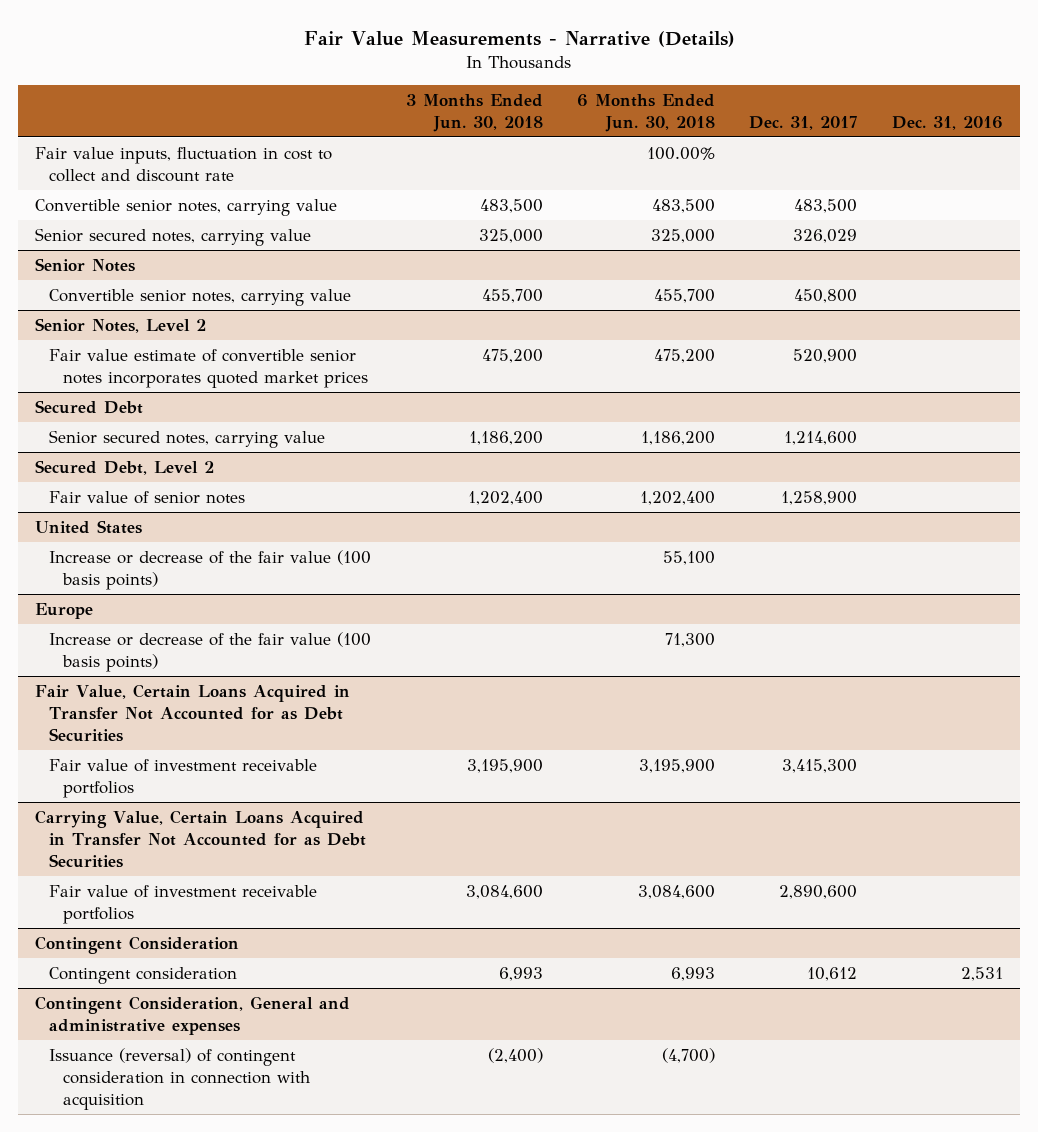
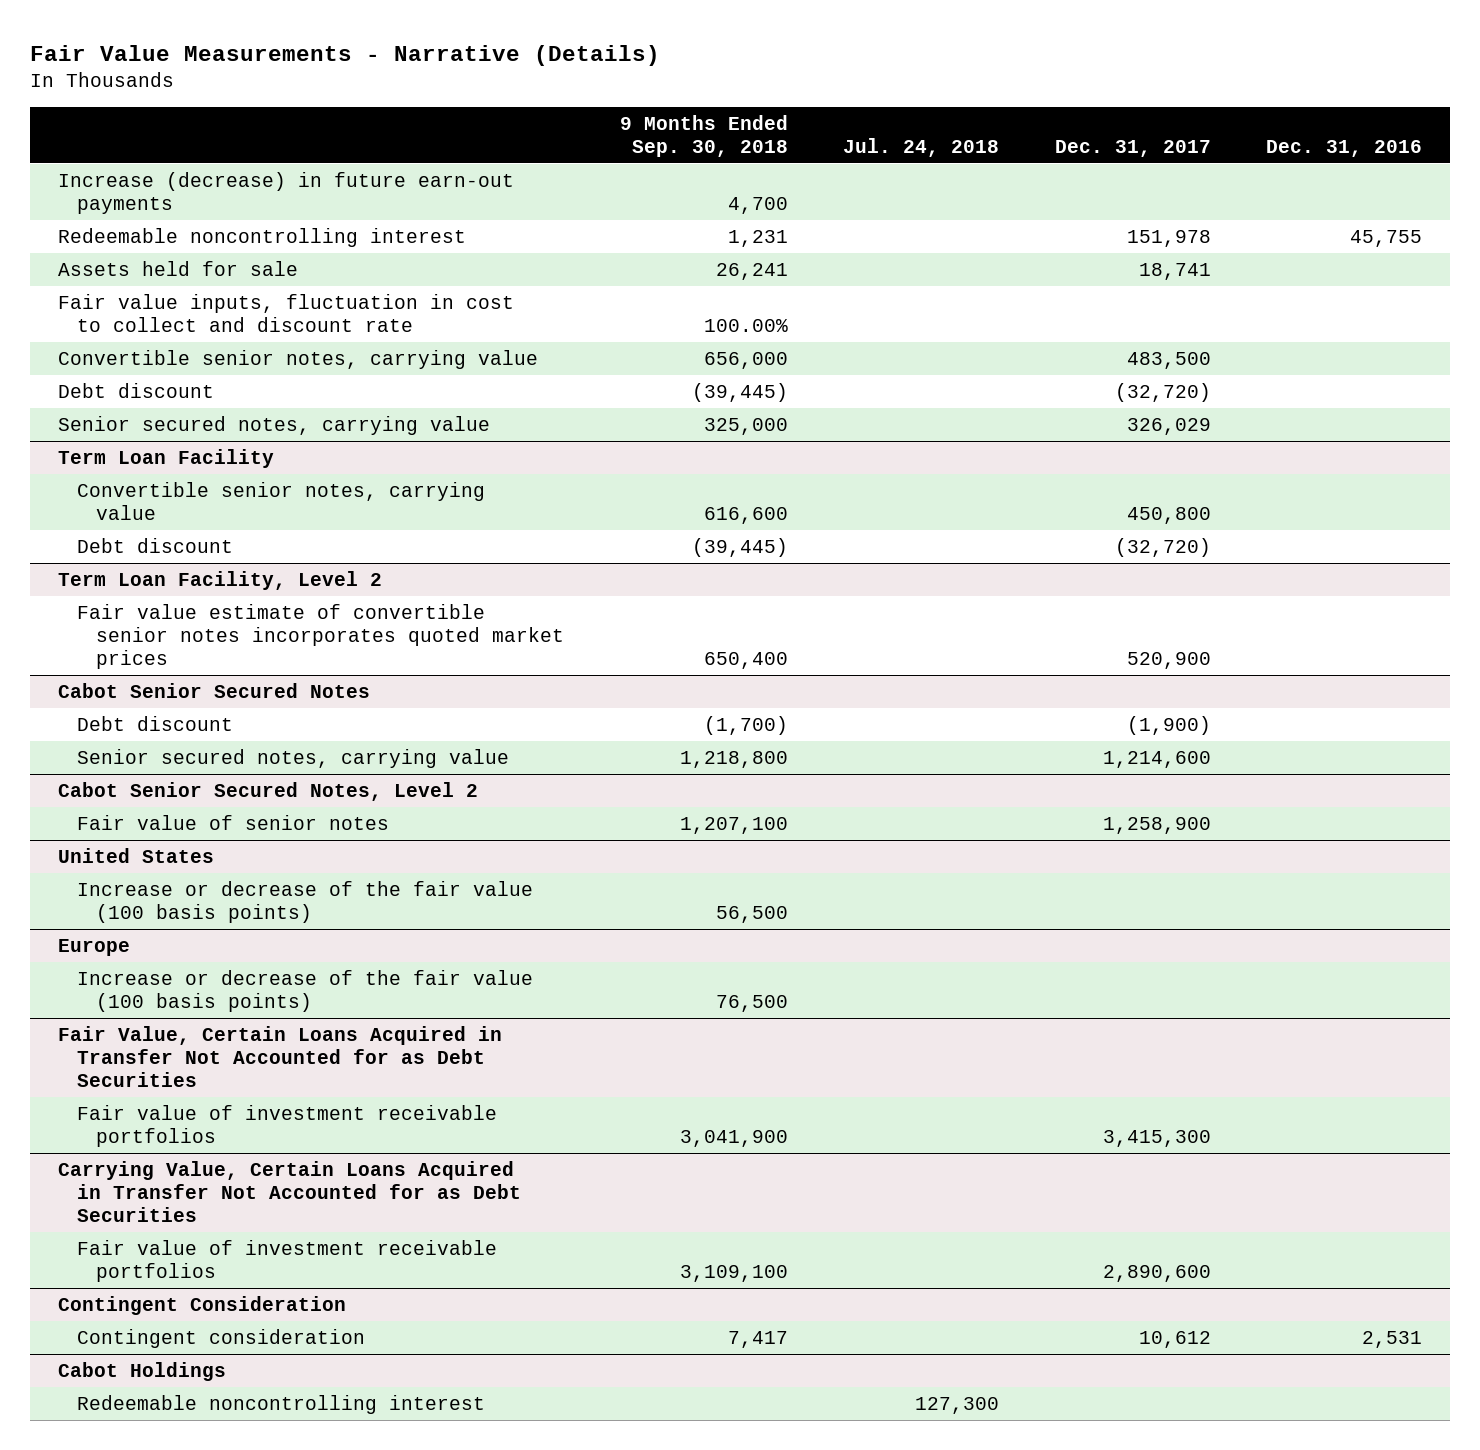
- | 3 Months Ended Jun. 30, 2018 | 6 Months Ended Jun. 30, 2018 | Dec. 31, 2017 | Dec. 31, 2016
+ | 9 Months Ended Sep. 30, 2018 | Jul. 24, 2018 | Dec. 31, 2017 | Dec. 31, 2016
+ Increase (decrease) in future earn-out payments | 4,700 | | |
+ Redeemable noncontrolling interest | 1,231 | | 151,978 | 45,755
+ Assets held for sale | 26,241 | | 18,741 |
+ Debt discount | (39,445) | | (32,720) |
- Senior Notes
+ Term Loan Facility
- Senior Notes, Level 2
+ Debt discount | (39,445) | | (32,720) |
+ Term Loan Facility, Level 2
- Secured Debt
+ Cabot Senior Secured Notes
+ Debt discount | (1,700) | | (1,900) |
- Secured Debt, Level 2
+ Cabot Senior Secured Notes, Level 2
- Contingent Consideration, General and administrative expenses
- Issuance (reversal) of contingent consideration in connection with acquisition | (2,400) | (4,700) | |
+ Cabot Holdings
+ Redeemable noncontrolling interest | | 127,300 | |

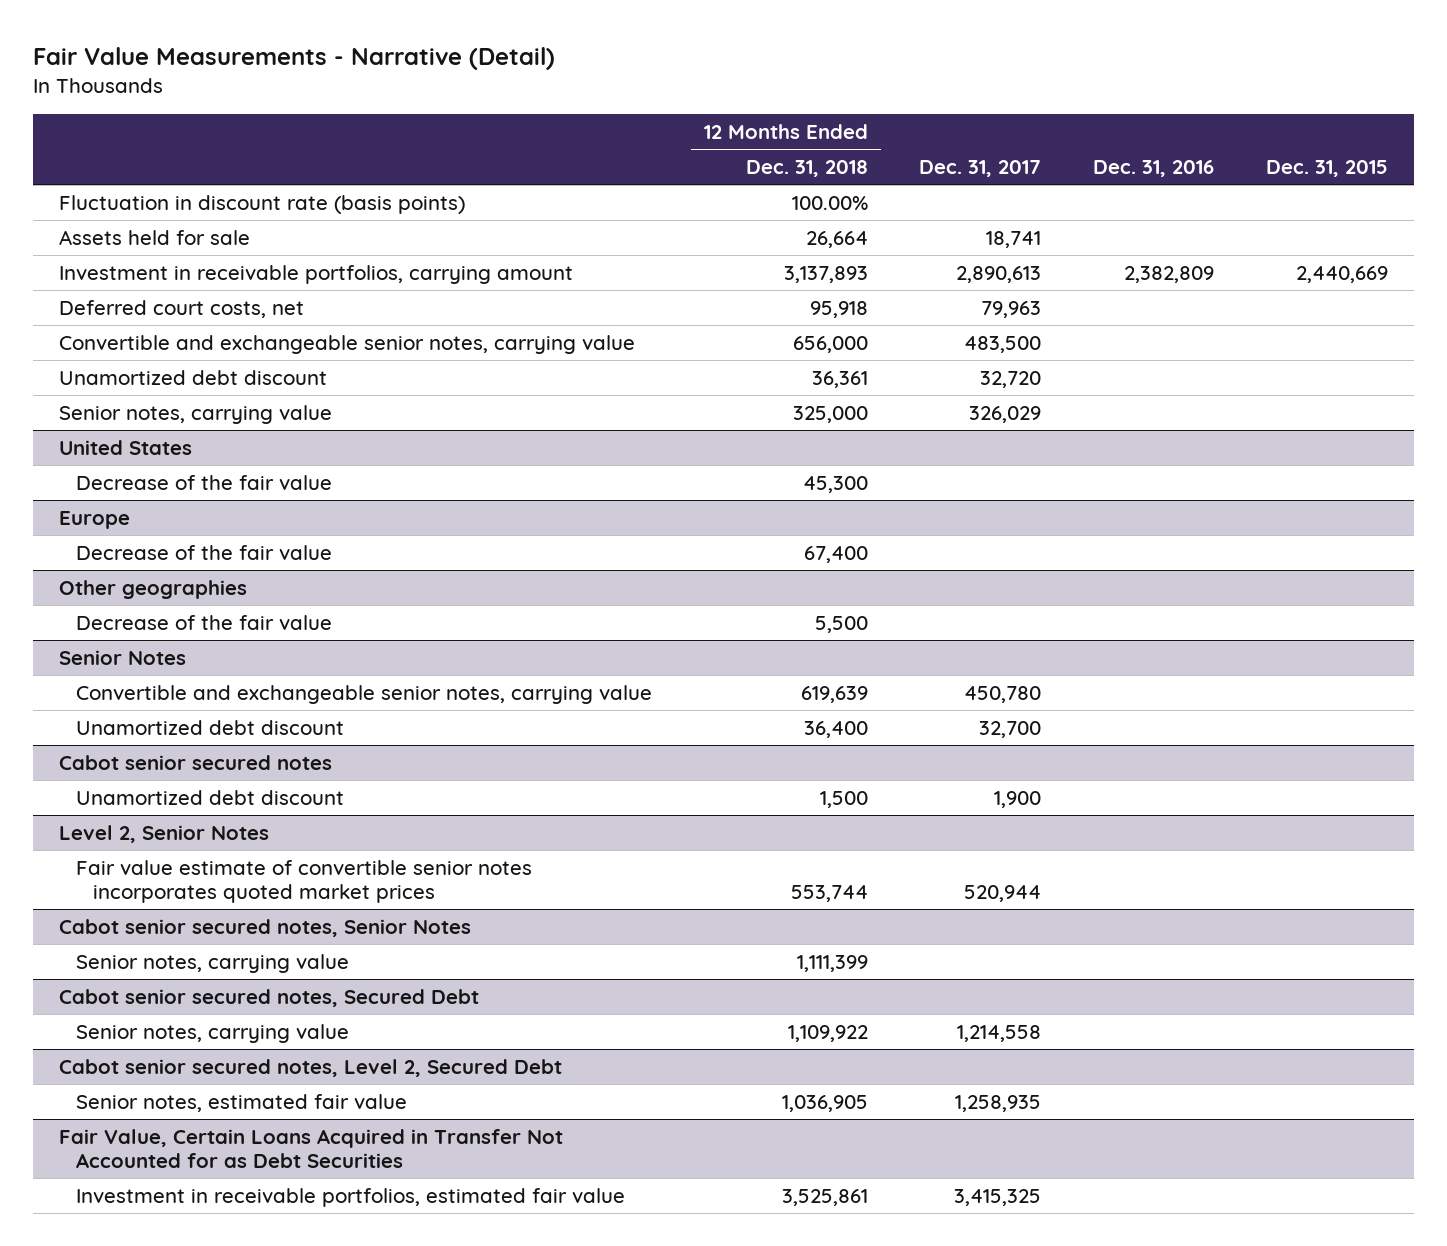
- Fair Value Measurements - Narrative (Details)
+ Fair Value Measurements - Narrative (Detail)
- | 9 Months Ended Sep. 30, 2018 | Jul. 24, 2018 | Dec. 31, 2017 | Dec. 31, 2016
+ | 12 Months Ended Dec. 31, 2018 | Dec. 31, 2017 | Dec. 31, 2016 | Dec. 31, 2015
- Increase (decrease) in future earn-out payments | 4,700 | | |
- Redeemable noncontrolling interest | 1,231 | | 151,978 | 45,755
+ Fluctuation in discount rate (basis points) | 100.00% | | |
- Fair value inputs, fluctuation in cost to collect and discount rate | 100.00% | | |
- Convertible senior notes, carrying value | 656,000 | | 483,500 |
- Debt discount | (39,445) | | (32,720) |
- Senior secured notes, carrying value | 325,000 | | 326,029 |
- Term Loan Facility
- Convertible senior notes, carrying value | 616,600 | | 450,800 |
- Debt discount | (39,445) | | (32,720) |
- Term Loan Facility, Level 2
- Fair value estimate of convertible senior notes incorporates quoted market prices | 650,400 | | 520,900 |
- Cabot Senior Secured Notes
- Debt discount | (1,700) | | (1,900) |
- Senior secured notes, carrying value | 1,218,800 | | 1,214,600 |
- Cabot Senior Secured Notes, Level 2
- Fair value of senior notes | 1,207,100 | | 1,258,900 |
+ Investment in receivable portfolios, carrying amount | 3,137,893 | 2,890,613 | 2,382,809 | 2,440,669
+ Deferred court costs, net | 95,918 | 79,963 | |
+ Convertible and exchangeable senior notes, carrying value | 656,000 | 483,500 | |
+ Unamortized debt discount | 36,361 | 32,720 | |
+ Senior notes, carrying value | 325,000 | 326,029 | |
@ United States
- Increase or decrease of the fair value (100 basis points) | 56,500 | | |
+ Decrease of the fair value | 45,300 | | |
@ Europe
- Increase or decrease of the fair value (100 basis points) | 76,500 | | |
+ Decrease of the fair value | 67,400 | | |
+ Other geographies
+ Decrease of the fair value | 5,500 | | |
+ Senior Notes
+ Convertible and exchangeable senior notes, carrying value | 619,639 | 450,780 | |
+ Unamortized debt discount | 36,400 | 32,700 | |
+ Cabot senior secured notes
+ Unamortized debt discount | 1,500 | 1,900 | |
+ Level 2, Senior Notes
+ Fair value estimate of convertible senior notes incorporates quoted market prices | 553,744 | 520,944 | |
+ Cabot senior secured notes, Senior Notes
+ Senior notes, carrying value | 1,111,399 | | |
+ Cabot senior secured notes, Secured Debt
+ Senior notes, carrying value | 1,109,922 | 1,214,558 | |
+ Cabot senior secured notes, Level 2, Secured Debt
+ Senior notes, estimated fair value | 1,036,905 | 1,258,935 | |
@ Fair Value, Certain Loans Acquired in Transfer Not Accounted for as Debt Securities
- Fair value of investment receivable portfolios | 3,041,900 | | 3,415,300 |
- Carrying Value, Certain Loans Acquired in Transfer Not Accounted for as Debt Securities
- Fair value of investment receivable portfolios | 3,109,100 | | 2,890,600 |
- Contingent Consideration
- Contingent consideration | 7,417 | | 10,612 | 2,531
- Cabot Holdings
- Redeemable noncontrolling interest | | 127,300 | |
@ Fair Value, Certain Loans Acquired in Transfer Not Accounted for as Debt Securities
+ Investment in receivable portfolios, estimated fair value | 3,525,861 | 3,415,325 | |

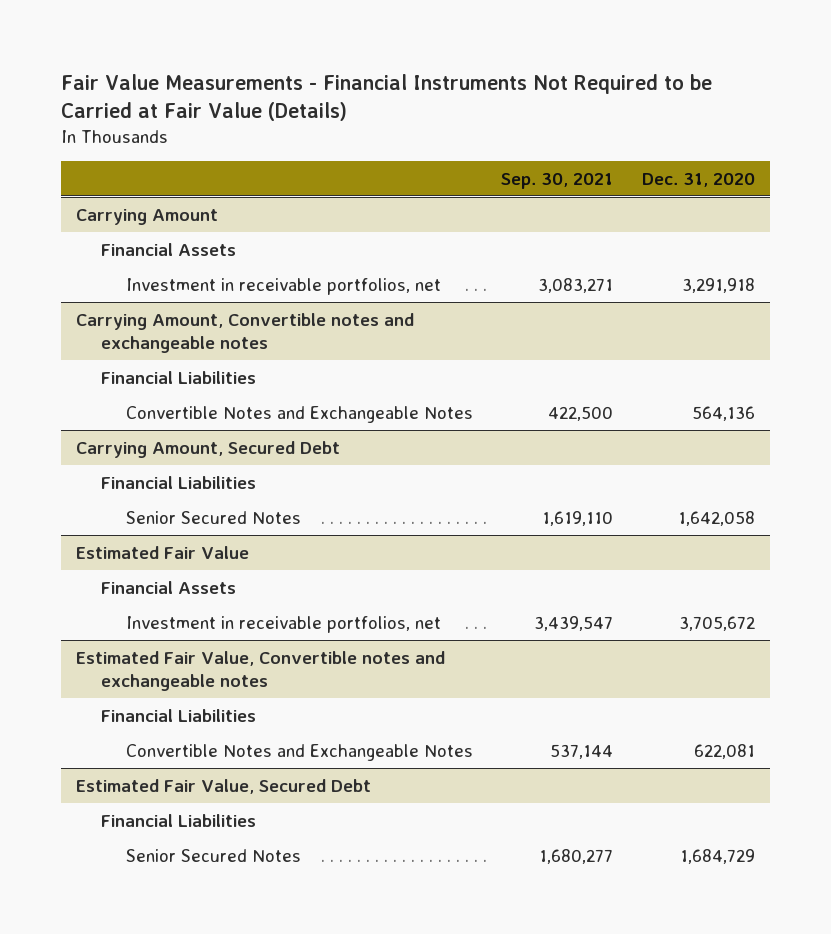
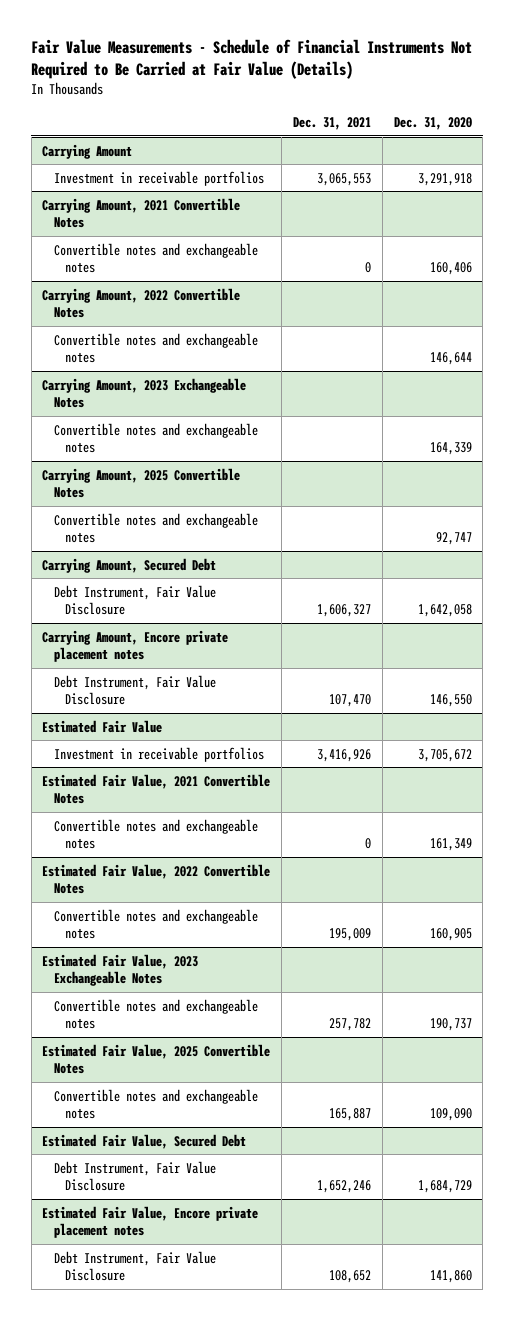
- Fair Value Measurements - Financial Instruments Not Required to be Carried at Fair Value (Details)
+ Fair Value Measurements - Schedule of Financial Instruments Not Required to Be Carried at Fair Value (Details)
- | Sep. 30, 2021 | Dec. 31, 2020
+ | Dec. 31, 2021 | Dec. 31, 2020
@ Carrying Amount
- Financial Assets
- Investment in receivable portfolios, net | 3,083,271 | 3,291,918
- Carrying Amount, Convertible notes and exchangeable notes
- Financial Liabilities
- Convertible Notes and Exchangeable Notes | 422,500 | 564,136
@ Carrying Amount
+ Investment in receivable portfolios | 3,065,553 | 3,291,918
+ Carrying Amount, 2021 Convertible Notes
+ Convertible notes and exchangeable notes | 0 | 160,406
+ Carrying Amount, 2022 Convertible Notes
+ Convertible notes and exchangeable notes | | 146,644
+ Carrying Amount, 2023 Exchangeable Notes
+ Convertible notes and exchangeable notes | | 164,339
+ Carrying Amount, 2025 Convertible Notes
+ Convertible notes and exchangeable notes | | 92,747
@ Carrying Amount, Secured Debt
- Financial Liabilities
- Senior Secured Notes | 1,619,110 | 1,642,058
+ Debt Instrument, Fair Value Disclosure | 1,606,327 | 1,642,058
+ Carrying Amount, Encore private placement notes
+ Debt Instrument, Fair Value Disclosure | 107,470 | 146,550
@ Estimated Fair Value
- Financial Assets
- Investment in receivable portfolios, net | 3,439,547 | 3,705,672
- Estimated Fair Value, Convertible notes and exchangeable notes
- Financial Liabilities
- Convertible Notes and Exchangeable Notes | 537,144 | 622,081
@ Estimated Fair Value
+ Investment in receivable portfolios | 3,416,926 | 3,705,672
+ Estimated Fair Value, 2021 Convertible Notes
+ Convertible notes and exchangeable notes | 0 | 161,349
+ Estimated Fair Value, 2022 Convertible Notes
+ Convertible notes and exchangeable notes | 195,009 | 160,905
+ Estimated Fair Value, 2023 Exchangeable Notes
+ Convertible notes and exchangeable notes | 257,782 | 190,737
+ Estimated Fair Value, 2025 Convertible Notes
+ Convertible notes and exchangeable notes | 165,887 | 109,090
@ Estimated Fair Value, Secured Debt
- Financial Liabilities
- Senior Secured Notes | 1,680,277 | 1,684,729
+ Debt Instrument, Fair Value Disclosure | 1,652,246 | 1,684,729
+ Estimated Fair Value, Encore private placement notes
+ Debt Instrument, Fair Value Disclosure | 108,652 | 141,860

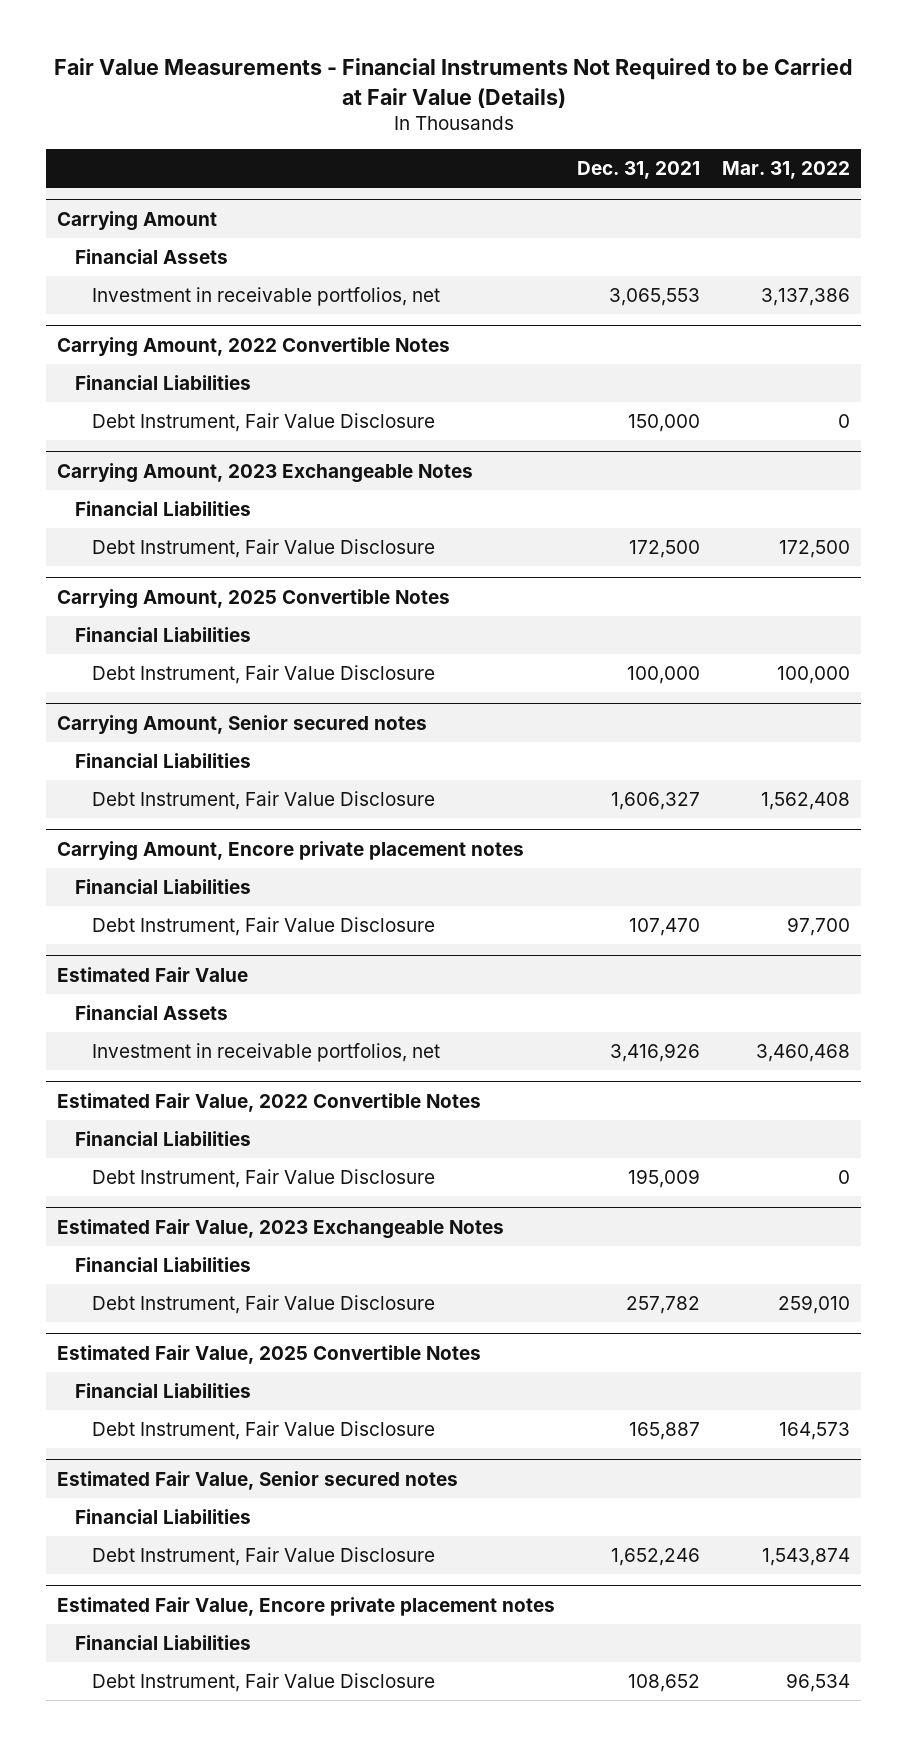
- Fair Value Measurements - Schedule of Financial Instruments Not Required to Be Carried at Fair Value (Details)
+ Fair Value Measurements - Financial Instruments Not Required to be Carried at Fair Value (Details)
- | Dec. 31, 2021 | Dec. 31, 2020
+ | Dec. 31, 2021 | Mar. 31, 2022
@ Carrying Amount
- Investment in receivable portfolios | 3,065,553 | 3,291,918
- Carrying Amount, 2021 Convertible Notes
- Convertible notes and exchangeable notes | 0 | 160,406
@ Carrying Amount
+ Financial Assets
+ Investment in receivable portfolios, net | 3,065,553 | 3,137,386
@ Carrying Amount, 2022 Convertible Notes
- Convertible notes and exchangeable notes | | 146,644
+ Financial Liabilities
+ Debt Instrument, Fair Value Disclosure | 150,000 | 0
@ Carrying Amount, 2023 Exchangeable Notes
- Convertible notes and exchangeable notes | | 164,339
+ Financial Liabilities
+ Debt Instrument, Fair Value Disclosure | 172,500 | 172,500
@ Carrying Amount, 2025 Convertible Notes
- Convertible notes and exchangeable notes | | 92,747
- Carrying Amount, Secured Debt
@ Carrying Amount, 2025 Convertible Notes
+ Financial Liabilities
+ Debt Instrument, Fair Value Disclosure | 100,000 | 100,000
+ Carrying Amount, Senior secured notes
+ Financial Liabilities
@ Carrying Amount, Encore private placement notes
+ Financial Liabilities
@ Estimated Fair Value
- Investment in receivable portfolios | 3,416,926 | 3,705,672
- Estimated Fair Value, 2021 Convertible Notes
- Convertible notes and exchangeable notes | 0 | 161,349
@ Estimated Fair Value
+ Financial Assets
+ Investment in receivable portfolios, net | 3,416,926 | 3,460,468
@ Estimated Fair Value, 2022 Convertible Notes
- Convertible notes and exchangeable notes | 195,009 | 160,905
+ Financial Liabilities
+ Debt Instrument, Fair Value Disclosure | 195,009 | 0
@ Estimated Fair Value, 2023 Exchangeable Notes
- Convertible notes and exchangeable notes | 257,782 | 190,737
+ Financial Liabilities
+ Debt Instrument, Fair Value Disclosure | 257,782 | 259,010
@ Estimated Fair Value, 2025 Convertible Notes
- Convertible notes and exchangeable notes | 165,887 | 109,090
- Estimated Fair Value, Secured Debt
@ Estimated Fair Value, 2025 Convertible Notes
+ Financial Liabilities
+ Debt Instrument, Fair Value Disclosure | 165,887 | 164,573
+ Estimated Fair Value, Senior secured notes
+ Financial Liabilities
@ Estimated Fair Value, Encore private placement notes
+ Financial Liabilities

